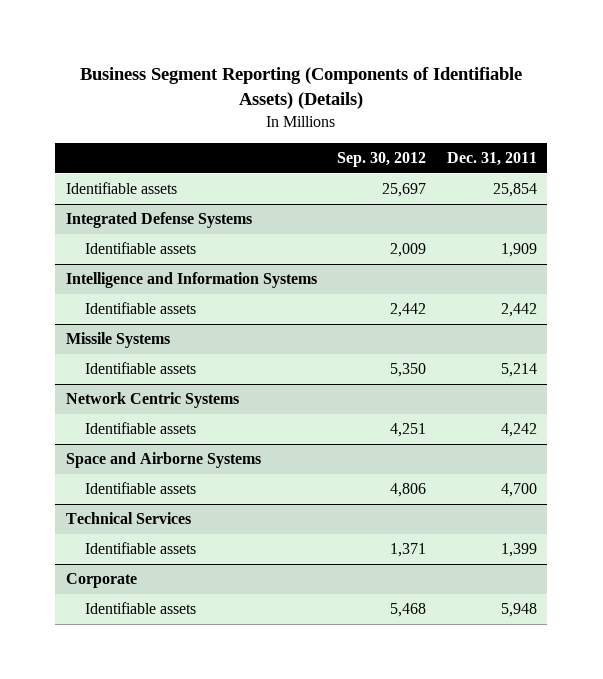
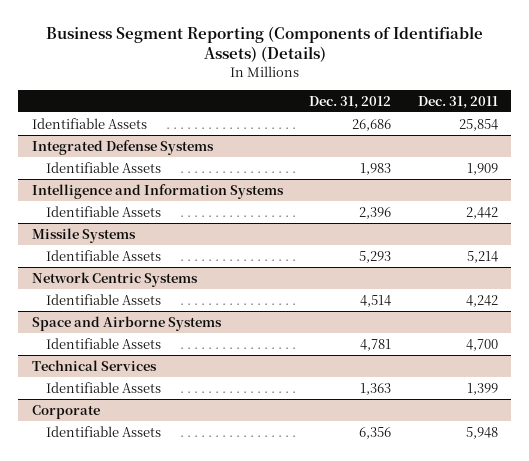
- | Sep. 30, 2012 | Dec. 31, 2011
+ | Dec. 31, 2012 | Dec. 31, 2011
- Identifiable assets | 25,697 | 25,854
+ Identifiable Assets | 26,686 | 25,854
@ Integrated Defense Systems
- Identifiable assets | 2,009 | 1,909
+ Identifiable Assets | 1,983 | 1,909
@ Intelligence and Information Systems
- Identifiable assets | 2,442 | 2,442
+ Identifiable Assets | 2,396 | 2,442
@ Missile Systems
- Identifiable assets | 5,350 | 5,214
+ Identifiable Assets | 5,293 | 5,214
@ Network Centric Systems
- Identifiable assets | 4,251 | 4,242
+ Identifiable Assets | 4,514 | 4,242
@ Space and Airborne Systems
- Identifiable assets | 4,806 | 4,700
+ Identifiable Assets | 4,781 | 4,700
@ Technical Services
- Identifiable assets | 1,371 | 1,399
+ Identifiable Assets | 1,363 | 1,399
@ Corporate
- Identifiable assets | 5,468 | 5,948
+ Identifiable Assets | 6,356 | 5,948

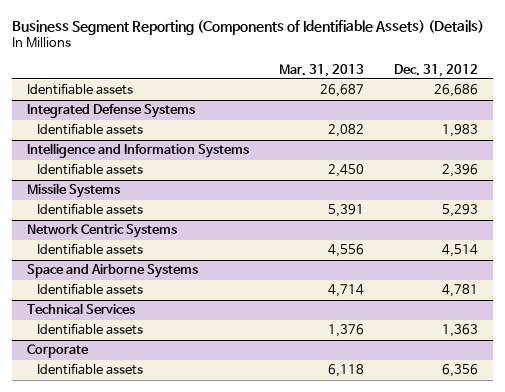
- | Dec. 31, 2012 | Dec. 31, 2011
+ | Mar. 31, 2013 | Dec. 31, 2012
- Identifiable Assets | 26,686 | 25,854
+ Identifiable assets | 26,687 | 26,686
@ Integrated Defense Systems
- Identifiable Assets | 1,983 | 1,909
+ Identifiable assets | 2,082 | 1,983
@ Intelligence and Information Systems
- Identifiable Assets | 2,396 | 2,442
+ Identifiable assets | 2,450 | 2,396
@ Missile Systems
- Identifiable Assets | 5,293 | 5,214
+ Identifiable assets | 5,391 | 5,293
@ Network Centric Systems
- Identifiable Assets | 4,514 | 4,242
+ Identifiable assets | 4,556 | 4,514
@ Space and Airborne Systems
- Identifiable Assets | 4,781 | 4,700
+ Identifiable assets | 4,714 | 4,781
@ Technical Services
- Identifiable Assets | 1,363 | 1,399
+ Identifiable assets | 1,376 | 1,363
@ Corporate
- Identifiable Assets | 6,356 | 5,948
+ Identifiable assets | 6,118 | 6,356

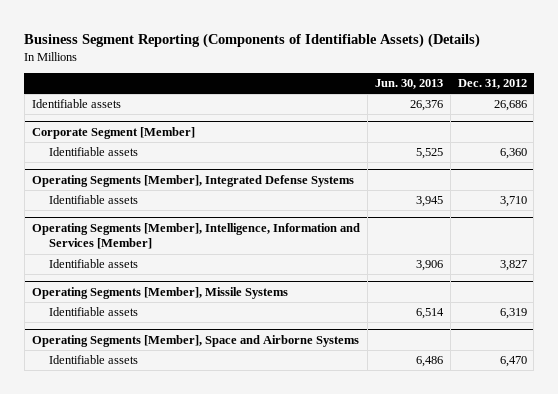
- | Mar. 31, 2013 | Dec. 31, 2012
+ | Jun. 30, 2013 | Dec. 31, 2012
- Integrated Defense Systems
- Identifiable assets | 2,082 | 1,983
- Intelligence and Information Systems
- Identifiable assets | 2,450 | 2,396
- Missile Systems
- Identifiable assets | 5,391 | 5,293
- Network Centric Systems
- Identifiable assets | 4,556 | 4,514
- Space and Airborne Systems
- Identifiable assets | 4,714 | 4,781
- Technical Services
- Identifiable assets | 1,376 | 1,363
- Corporate
- Identifiable assets | 6,118 | 6,356
+ Corporate Segment [Member]
+ Identifiable assets | 5,525 | 6,360
+ Operating Segments [Member], Integrated Defense Systems
+ Identifiable assets | 3,945 | 3,710
+ Operating Segments [Member], Intelligence, Information and Services [Member]
+ Identifiable assets | 3,906 | 3,827
+ Operating Segments [Member], Missile Systems
+ Identifiable assets | 6,514 | 6,319
+ Operating Segments [Member], Space and Airborne Systems
+ Identifiable assets | 6,486 | 6,470

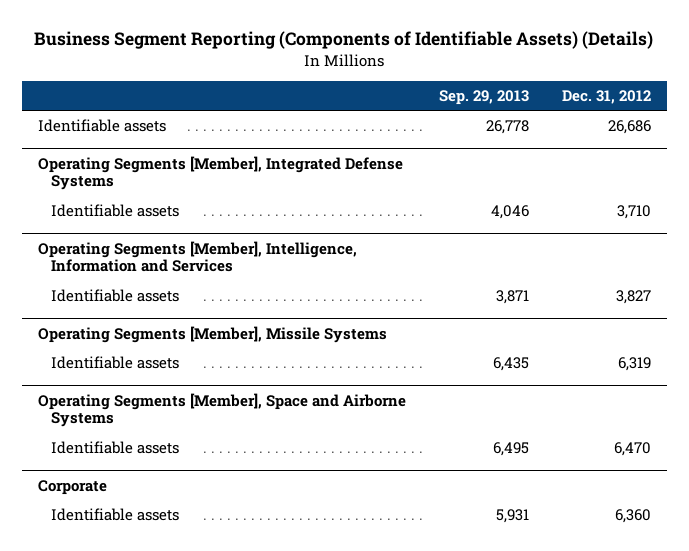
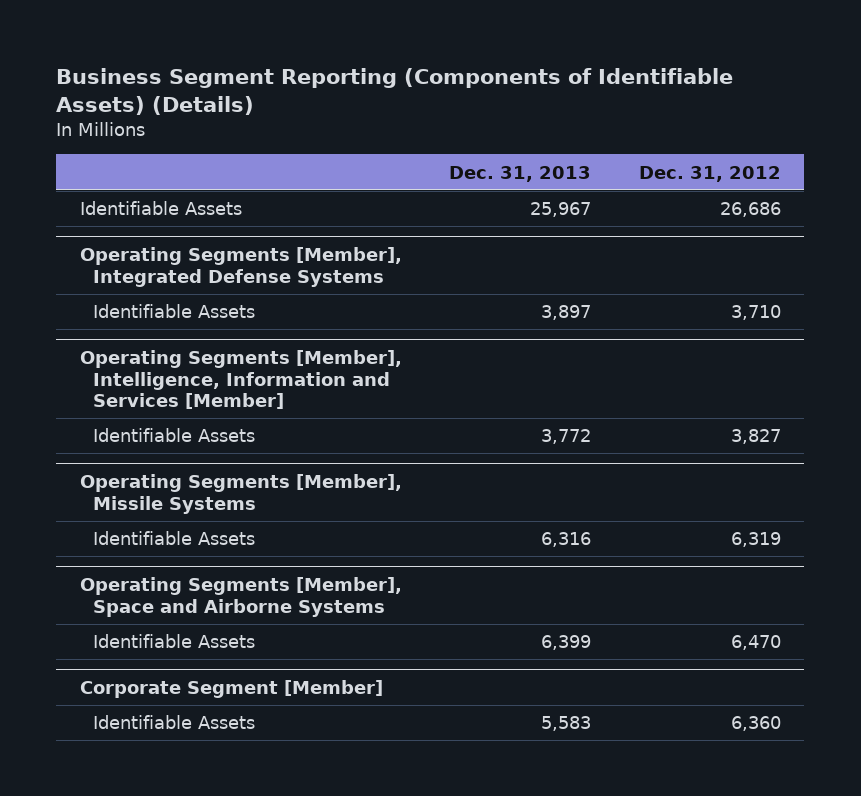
- | Sep. 29, 2013 | Dec. 31, 2012
+ | Dec. 31, 2013 | Dec. 31, 2012
- Identifiable assets | 26,778 | 26,686
+ Identifiable Assets | 25,967 | 26,686
@ Operating Segments [Member], Integrated Defense Systems
- Identifiable assets | 4,046 | 3,710
- Operating Segments [Member], Intelligence, Information and Services
- Identifiable assets | 3,871 | 3,827
@ Operating Segments [Member], Integrated Defense Systems
+ Identifiable Assets | 3,897 | 3,710
+ Operating Segments [Member], Intelligence, Information and Services [Member]
+ Identifiable Assets | 3,772 | 3,827
@ Operating Segments [Member], Missile Systems
- Identifiable assets | 6,435 | 6,319
+ Identifiable Assets | 6,316 | 6,319
@ Operating Segments [Member], Space and Airborne Systems
- Identifiable assets | 6,495 | 6,470
- Corporate
- Identifiable assets | 5,931 | 6,360
@ Operating Segments [Member], Space and Airborne Systems
+ Identifiable Assets | 6,399 | 6,470
+ Corporate Segment [Member]
+ Identifiable Assets | 5,583 | 6,360

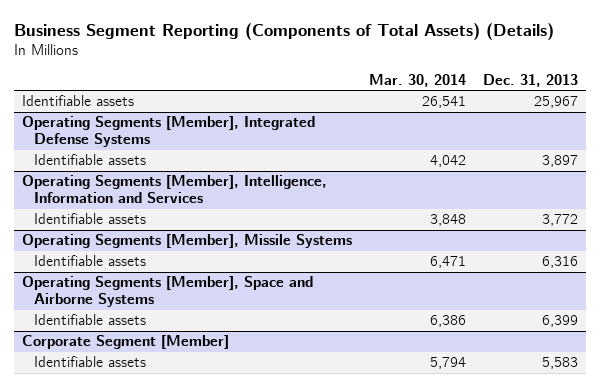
- Business Segment Reporting (Components of Identifiable Assets) (Details)
+ Business Segment Reporting (Components of Total Assets) (Details)
- | Dec. 31, 2013 | Dec. 31, 2012
+ | Mar. 30, 2014 | Dec. 31, 2013
- Identifiable Assets | 25,967 | 26,686
+ Identifiable assets | 26,541 | 25,967
@ Operating Segments [Member], Integrated Defense Systems
- Identifiable Assets | 3,897 | 3,710
- Operating Segments [Member], Intelligence, Information and Services [Member]
- Identifiable Assets | 3,772 | 3,827
@ Operating Segments [Member], Integrated Defense Systems
+ Identifiable assets | 4,042 | 3,897
+ Operating Segments [Member], Intelligence, Information and Services
+ Identifiable assets | 3,848 | 3,772
@ Operating Segments [Member], Missile Systems
- Identifiable Assets | 6,316 | 6,319
+ Identifiable assets | 6,471 | 6,316
@ Operating Segments [Member], Space and Airborne Systems
- Identifiable Assets | 6,399 | 6,470
+ Identifiable assets | 6,386 | 6,399
@ Corporate Segment [Member]
- Identifiable Assets | 5,583 | 6,360
+ Identifiable assets | 5,794 | 5,583

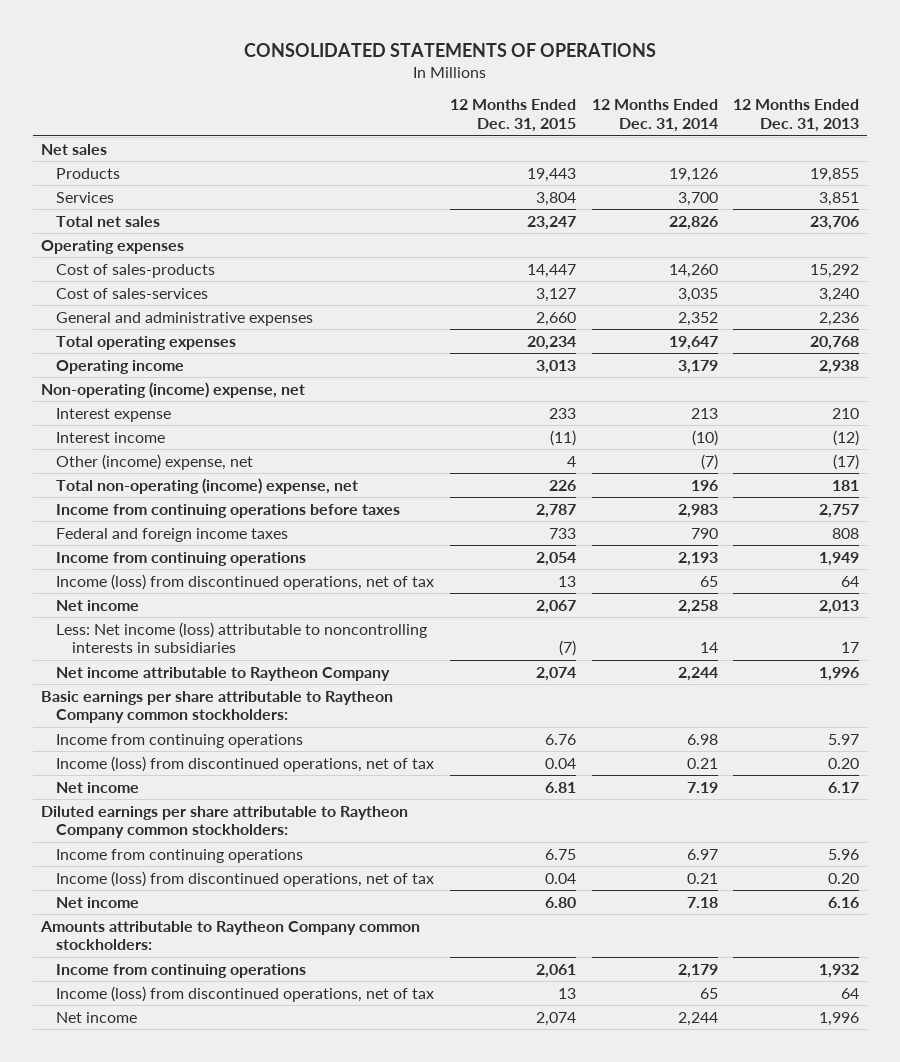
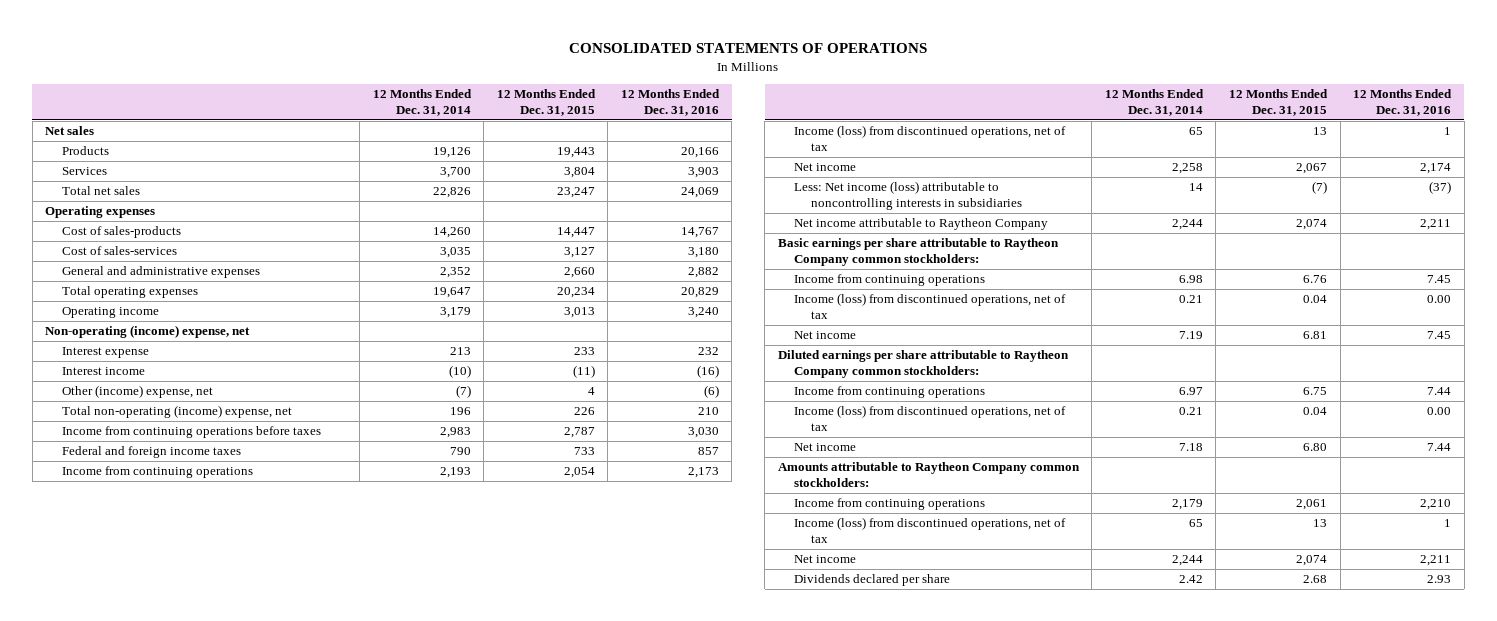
- | 12 Months Ended Dec. 31, 2015 | 12 Months Ended Dec. 31, 2014 | 12 Months Ended Dec. 31, 2013
+ | 12 Months Ended Dec. 31, 2014 | 12 Months Ended Dec. 31, 2015 | 12 Months Ended Dec. 31, 2016
+ Dividends declared per share | 2.42 | 2.68 | 2.93

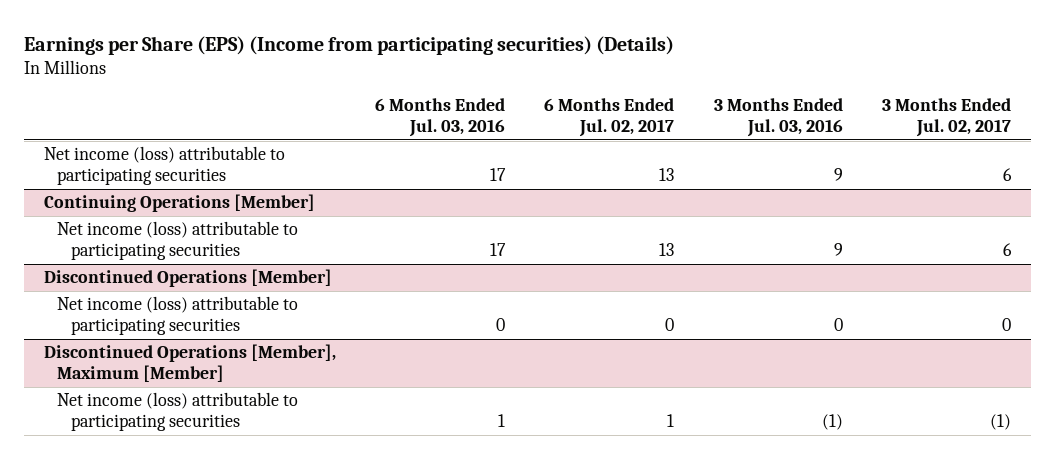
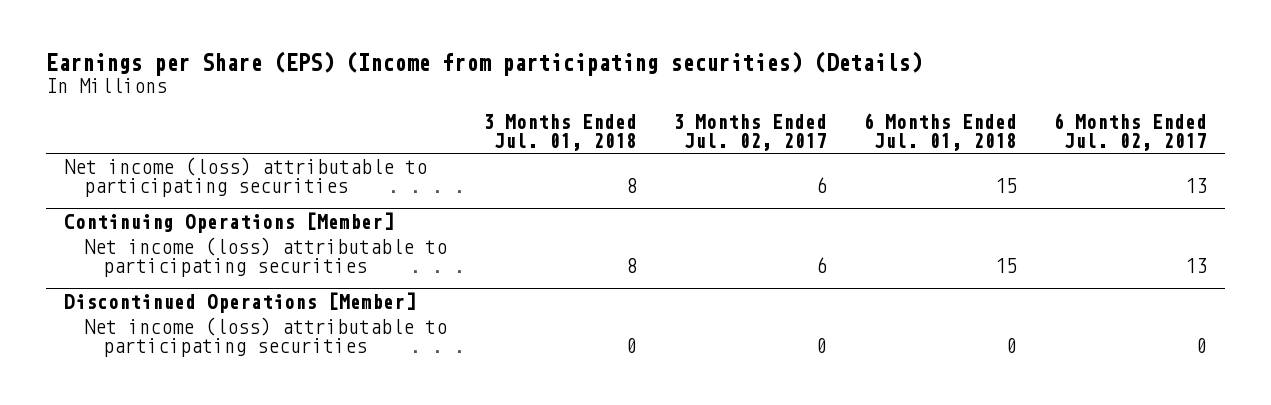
- | 6 Months Ended Jul. 03, 2016 | 6 Months Ended Jul. 02, 2017 | 3 Months Ended Jul. 03, 2016 | 3 Months Ended Jul. 02, 2017
+ | 3 Months Ended Jul. 01, 2018 | 3 Months Ended Jul. 02, 2017 | 6 Months Ended Jul. 01, 2018 | 6 Months Ended Jul. 02, 2017
- Discontinued Operations [Member], Maximum [Member]
- Net income (loss) attributable to participating securities | 1 | 1 | (1) | (1)

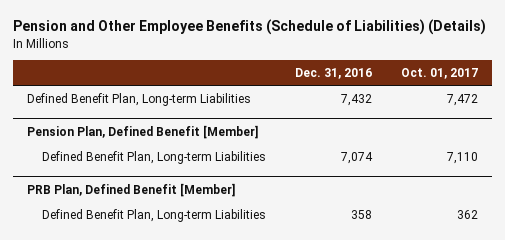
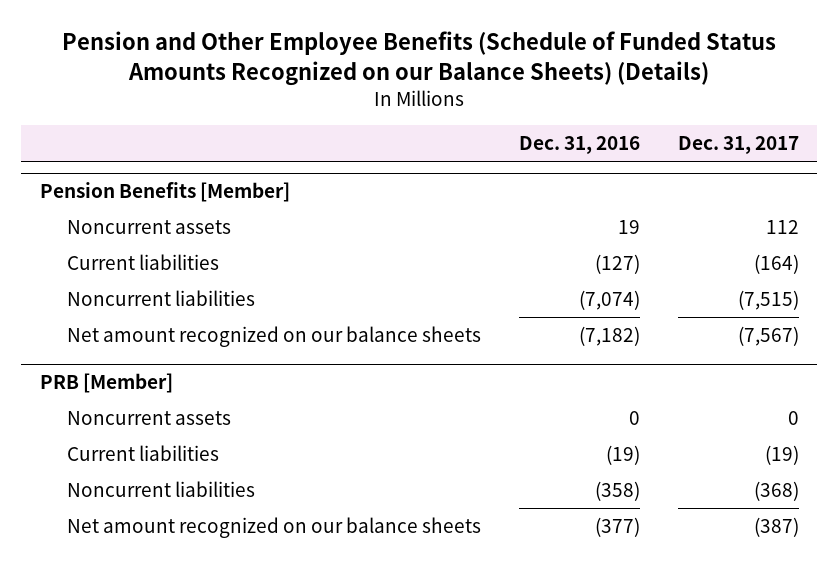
- Pension and Other Employee Benefits (Schedule of Liabilities) (Details)
+ Pension and Other Employee Benefits (Schedule of Funded Status Amounts Recognized on our Balance Sheets) (Details)
- | Dec. 31, 2016 | Oct. 01, 2017
+ | Dec. 31, 2016 | Dec. 31, 2017
- Defined Benefit Plan, Long-term Liabilities | 7,432 | 7,472
- Pension Plan, Defined Benefit [Member]
- Defined Benefit Plan, Long-term Liabilities | 7,074 | 7,110
- PRB Plan, Defined Benefit [Member]
- Defined Benefit Plan, Long-term Liabilities | 358 | 362
+ Pension Benefits [Member]
+ Noncurrent assets | 19 | 112
+ Current liabilities | (127) | (164)
+ Noncurrent liabilities | (7,074) | (7,515)
+ Net amount recognized on our balance sheets | (7,182) | (7,567)
+ PRB [Member]
+ Noncurrent assets | 0 | 0
+ Current liabilities | (19) | (19)
+ Noncurrent liabilities | (358) | (368)
+ Net amount recognized on our balance sheets | (377) | (387)

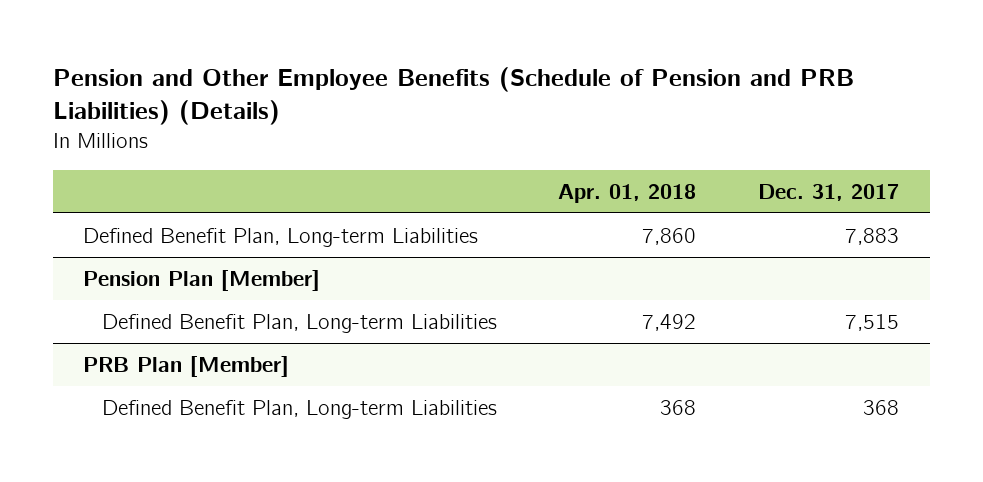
- Pension and Other Employee Benefits (Schedule of Funded Status Amounts Recognized on our Balance Sheets) (Details)
+ Pension and Other Employee Benefits (Schedule of Pension and PRB Liabilities) (Details)
- | Dec. 31, 2016 | Dec. 31, 2017
+ | Apr. 01, 2018 | Dec. 31, 2017
- Pension Benefits [Member]
- Noncurrent assets | 19 | 112
- Current liabilities | (127) | (164)
- Noncurrent liabilities | (7,074) | (7,515)
- Net amount recognized on our balance sheets | (7,182) | (7,567)
- PRB [Member]
- Noncurrent assets | 0 | 0
- Current liabilities | (19) | (19)
- Noncurrent liabilities | (358) | (368)
- Net amount recognized on our balance sheets | (377) | (387)
+ Defined Benefit Plan, Long-term Liabilities | 7,860 | 7,883
+ Pension Plan [Member]
+ Defined Benefit Plan, Long-term Liabilities | 7,492 | 7,515
+ PRB Plan [Member]
+ Defined Benefit Plan, Long-term Liabilities | 368 | 368

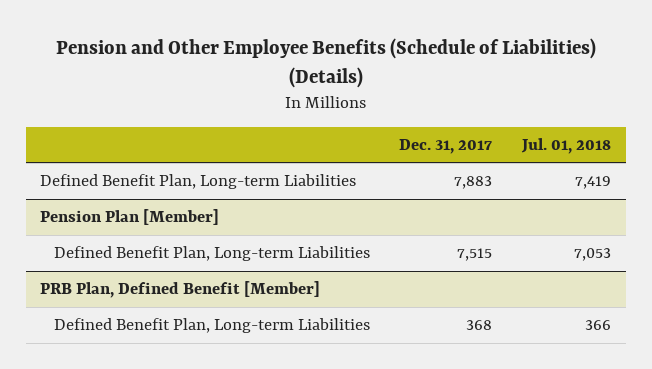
- Pension and Other Employee Benefits (Schedule of Pension and PRB Liabilities) (Details)
+ Pension and Other Employee Benefits (Schedule of Liabilities) (Details)
- | Apr. 01, 2018 | Dec. 31, 2017
+ | Dec. 31, 2017 | Jul. 01, 2018
- PRB Plan [Member]
+ PRB Plan, Defined Benefit [Member]

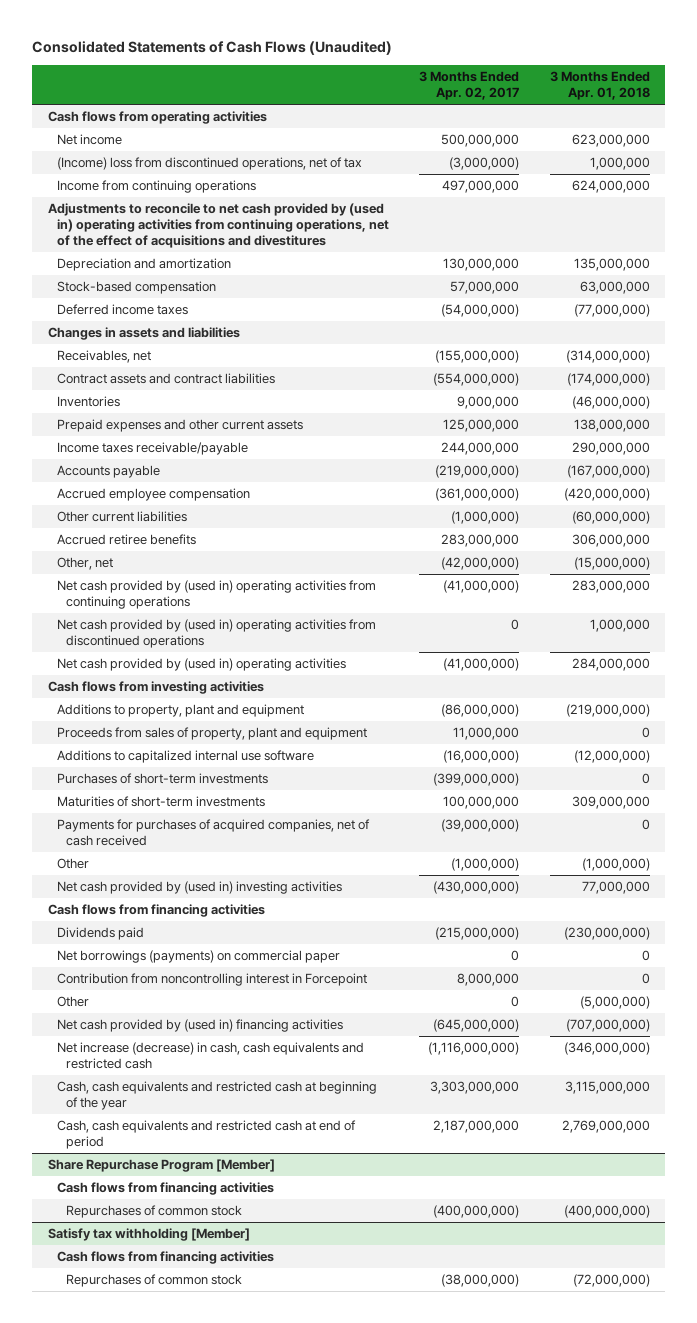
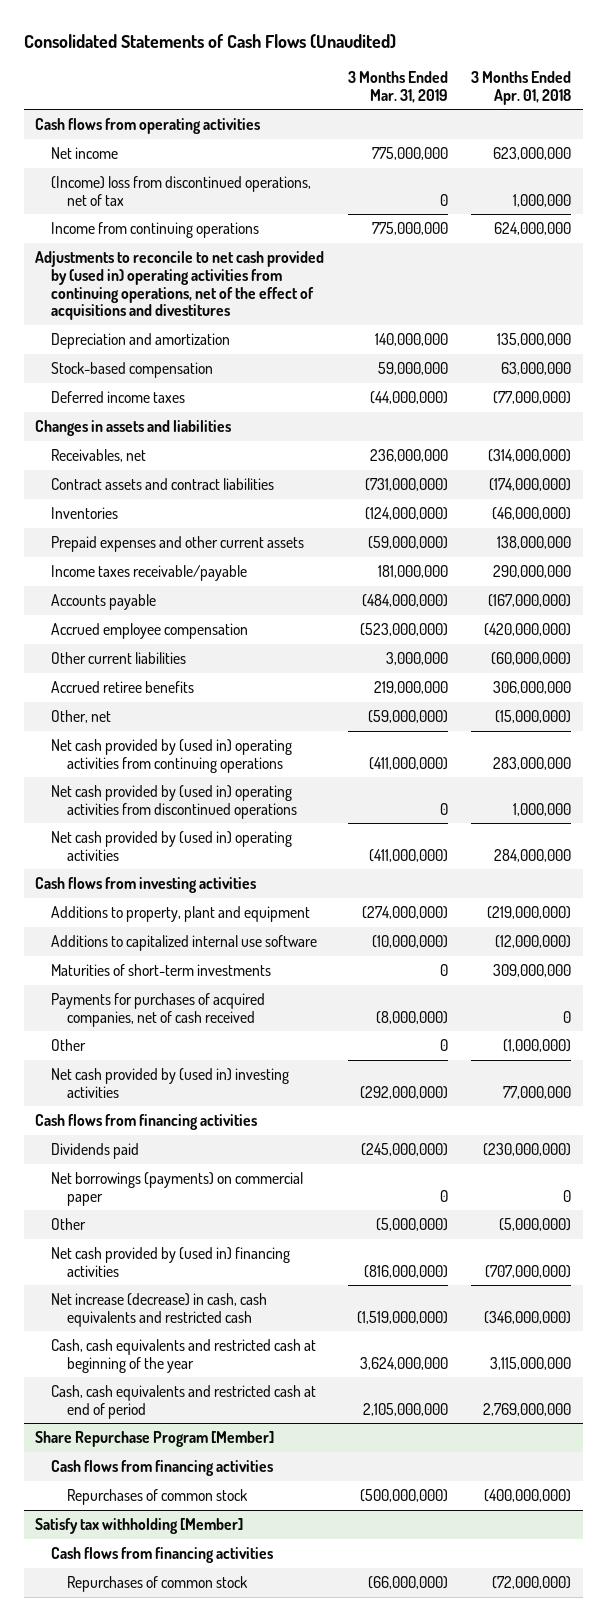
- | 3 Months Ended Apr. 02, 2017 | 3 Months Ended Apr. 01, 2018
+ | 3 Months Ended Mar. 31, 2019 | 3 Months Ended Apr. 01, 2018
- Proceeds from sales of property, plant and equipment | 11,000,000 | 0
- Purchases of short-term investments | (399,000,000) | 0
- Contribution from noncontrolling interest in Forcepoint | 8,000,000 | 0

